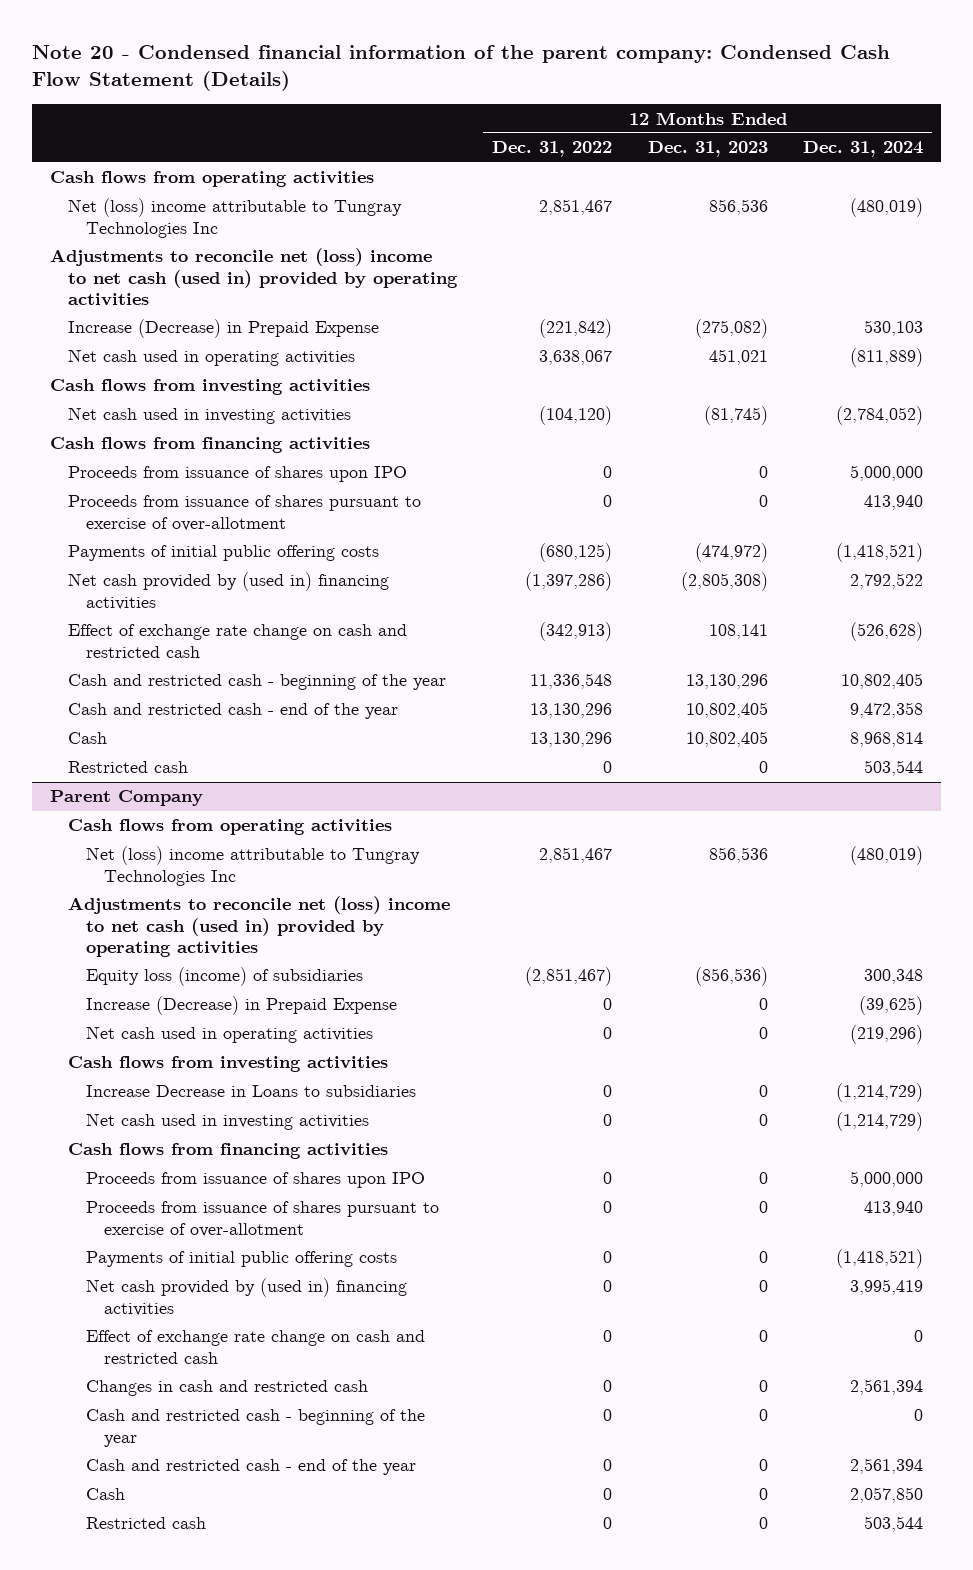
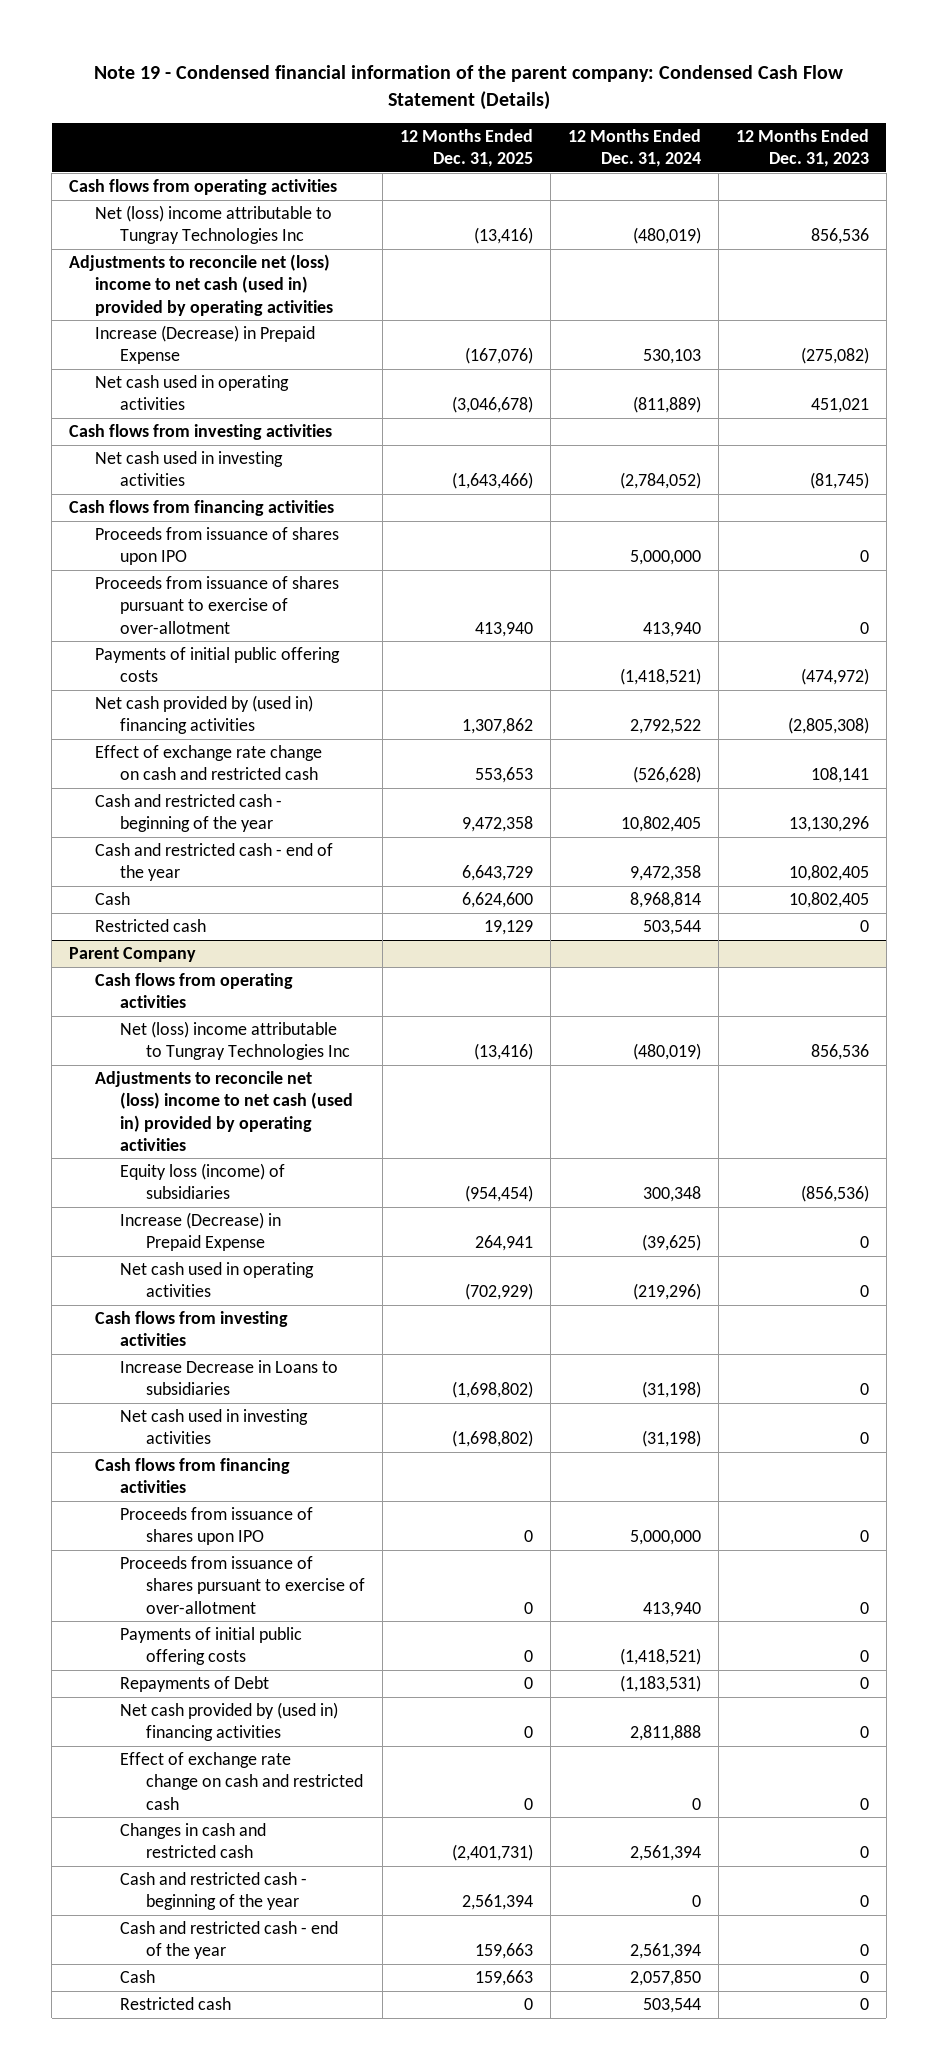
- Note 20 - Condensed financial information of the parent company: Condensed Cash Flow Statement (Details)
+ Note 19 - Condensed financial information of the parent company: Condensed Cash Flow Statement (Details)
- | 12 Months Ended Dec. 31, 2022 | 12 Months Ended Dec. 31, 2023 | 12 Months Ended Dec. 31, 2024
+ | 12 Months Ended Dec. 31, 2025 | 12 Months Ended Dec. 31, 2024 | 12 Months Ended Dec. 31, 2023
@ Parent Company
- Increase Decrease in Loans to subsidiaries | 0 | 0 | (1,214,729)
- Net cash used in investing activities | 0 | 0 | (1,214,729)
+ Increase Decrease in Loans to subsidiaries | (1,698,802) | (31,198) | 0
+ Net cash used in investing activities | (1,698,802) | (31,198) | 0
- Net cash provided by (used in) financing activities | 0 | 0 | 3,995,419
+ Repayments of Debt | 0 | (1,183,531) | 0
+ Net cash provided by (used in) financing activities | 0 | 2,811,888 | 0

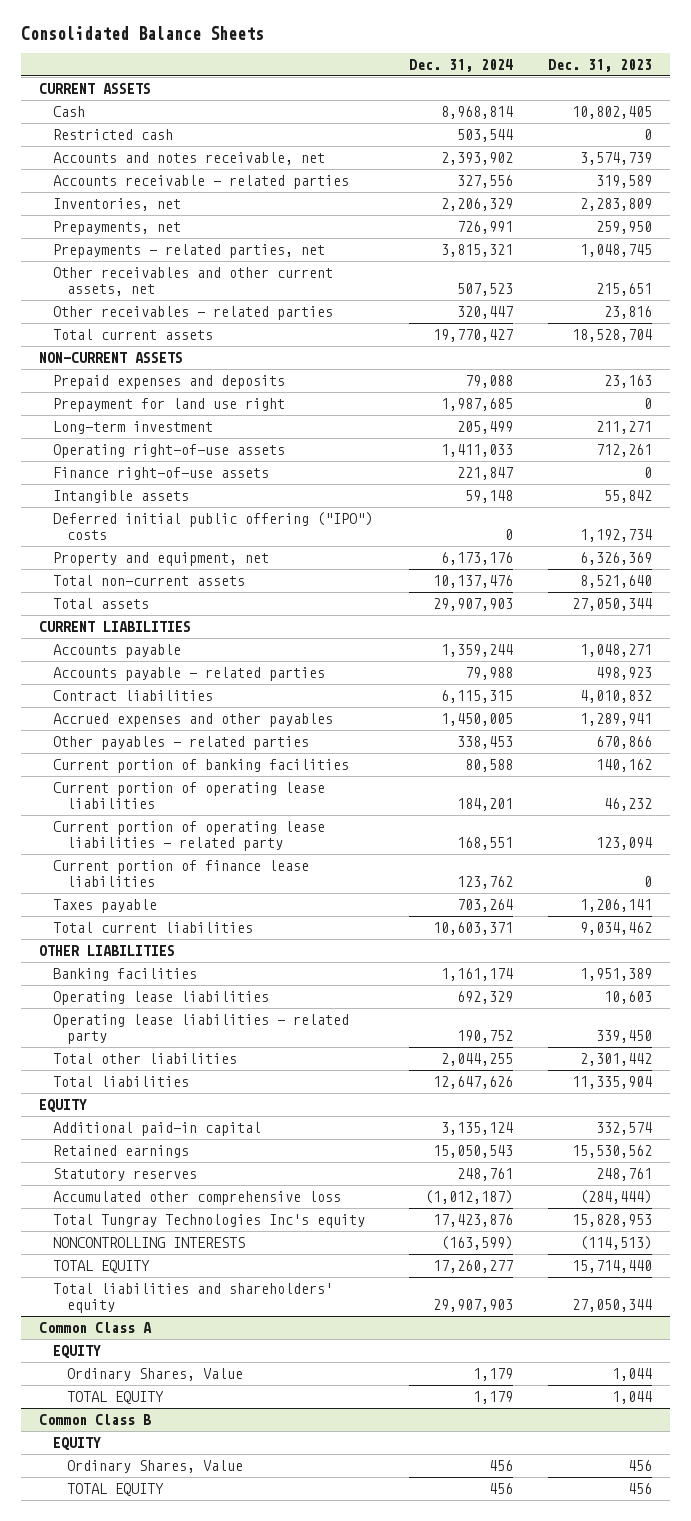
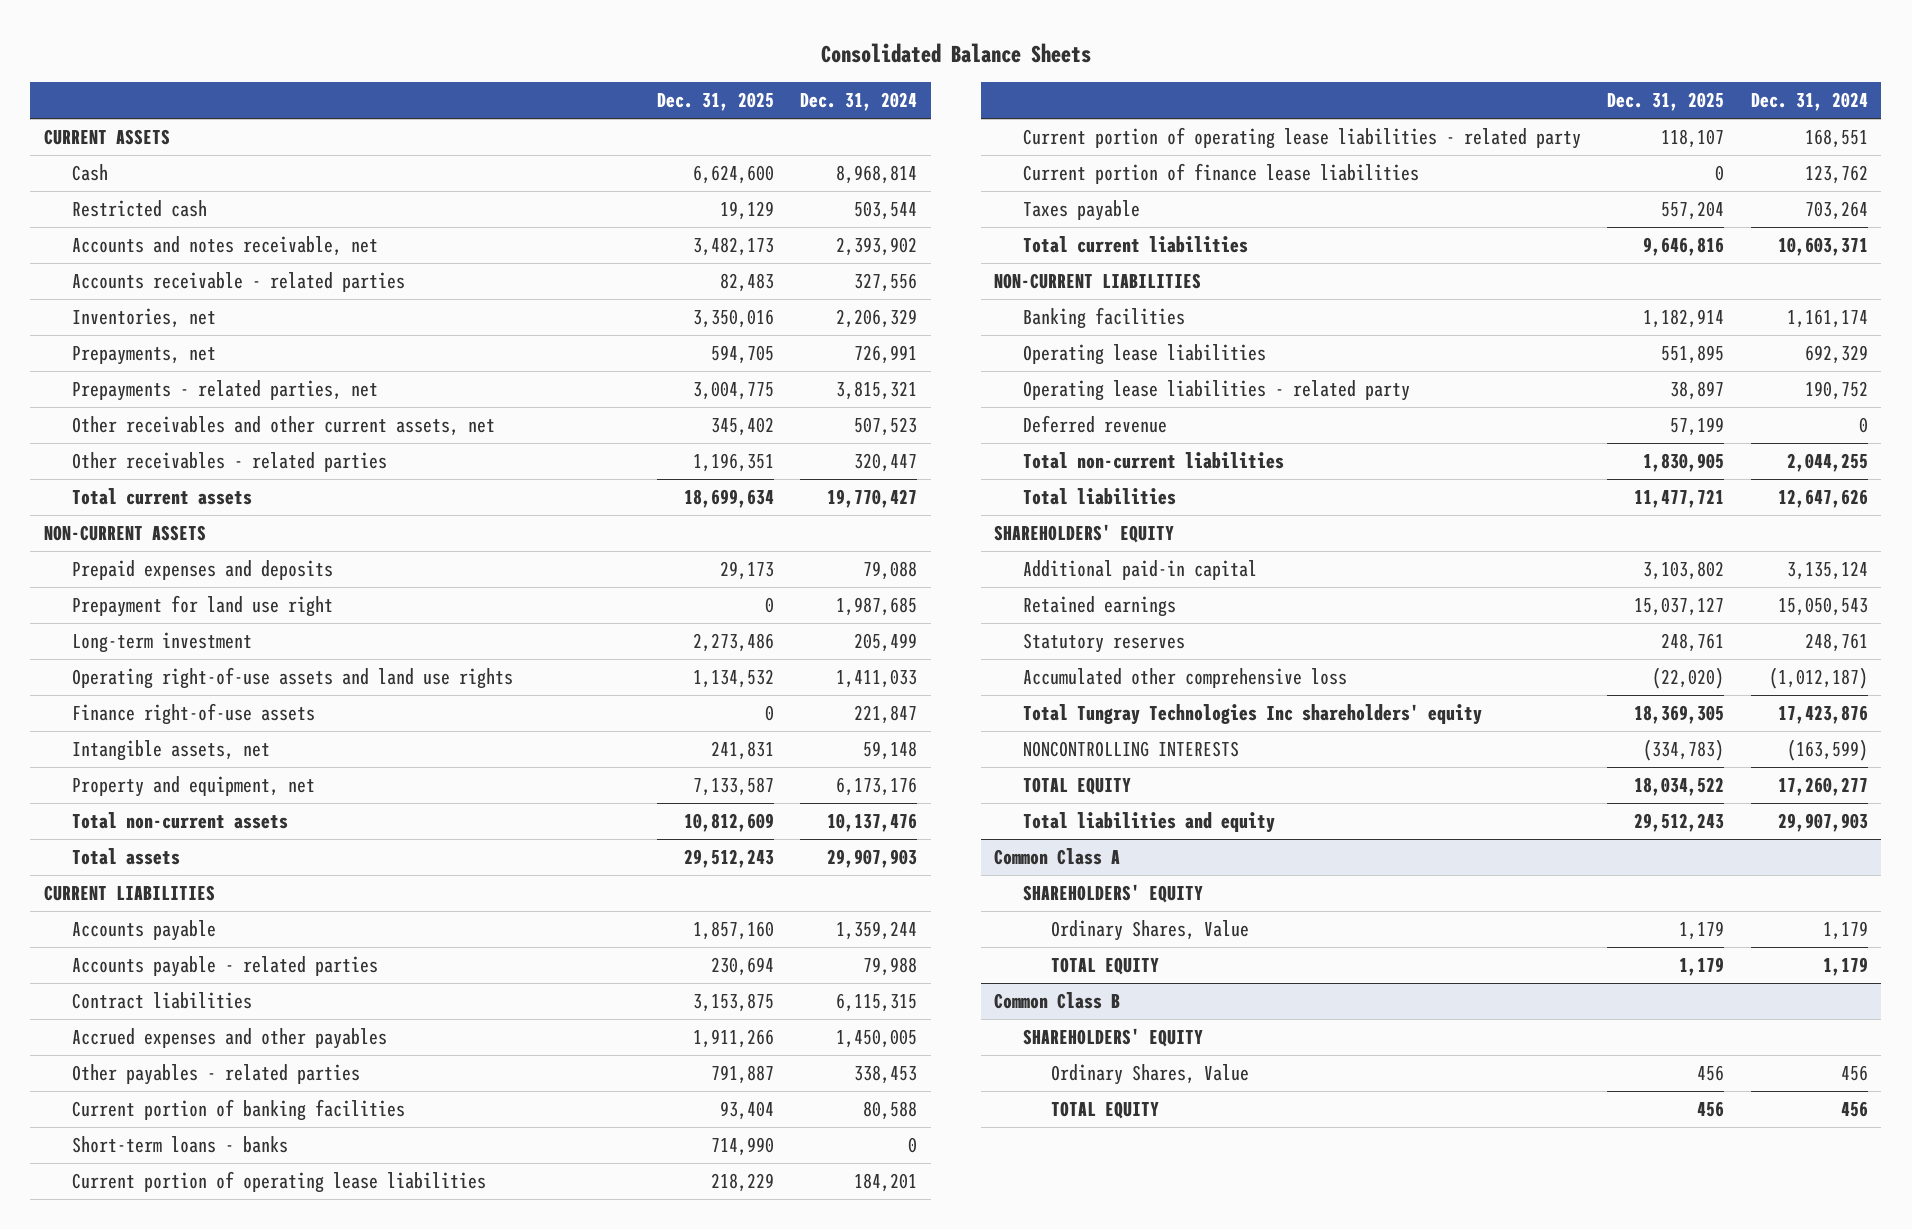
- | Dec. 31, 2024 | Dec. 31, 2023
+ | Dec. 31, 2025 | Dec. 31, 2024
- Operating right-of-use assets | 1,411,033 | 712,261
+ Operating right-of-use assets and land use rights | 1,134,532 | 1,411,033
- Intangible assets | 59,148 | 55,842
- Deferred initial public offering ("IPO") costs | 0 | 1,192,734
+ Intangible assets, net | 241,831 | 59,148
+ Short-term loans - banks | 714,990 | 0
- OTHER LIABILITIES
+ NON-CURRENT LIABILITIES
- Total other liabilities | 2,044,255 | 2,301,442
+ Deferred revenue | 57,199 | 0
+ Total non-current liabilities | 1,830,905 | 2,044,255
- EQUITY
+ SHAREHOLDERS' EQUITY
- Total Tungray Technologies Inc's equity | 17,423,876 | 15,828,953
+ Total Tungray Technologies Inc shareholders' equity | 18,369,305 | 17,423,876
- Total liabilities and shareholders' equity | 29,907,903 | 27,050,344
+ Total liabilities and equity | 29,512,243 | 29,907,903
@ Common Class A
- EQUITY
+ SHAREHOLDERS' EQUITY
@ Common Class B
- EQUITY
+ SHAREHOLDERS' EQUITY

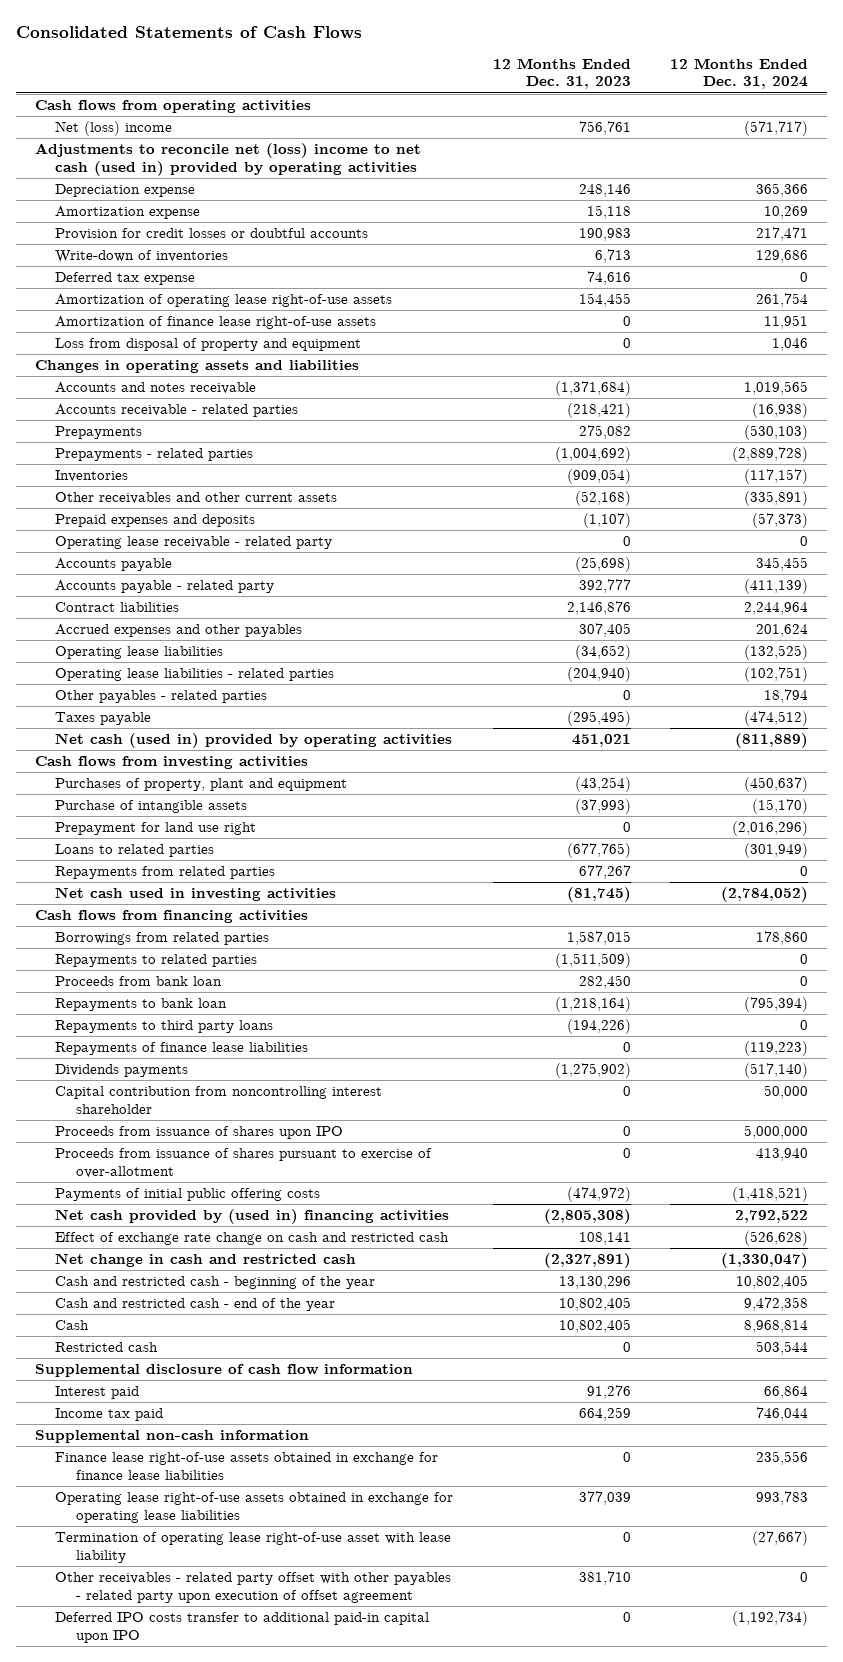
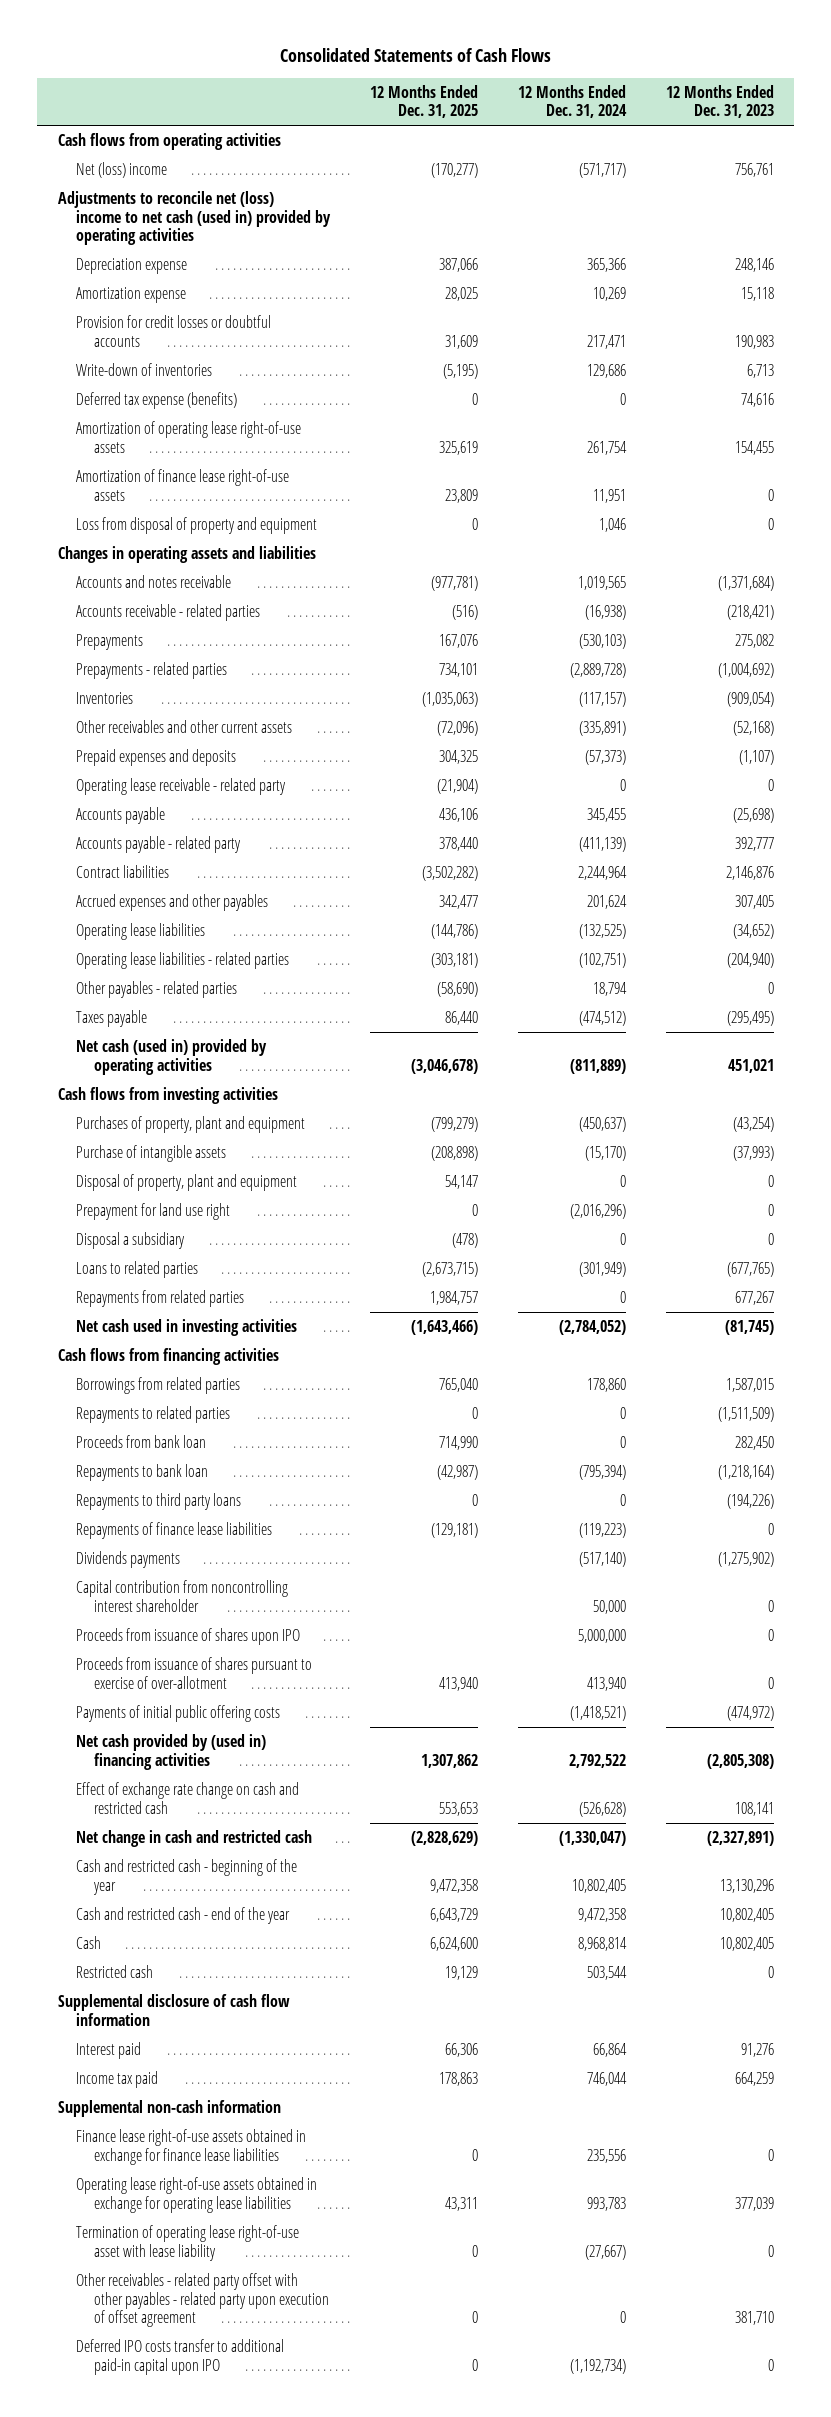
- | 12 Months Ended Dec. 31, 2023 | 12 Months Ended Dec. 31, 2024
+ | 12 Months Ended Dec. 31, 2025 | 12 Months Ended Dec. 31, 2024 | 12 Months Ended Dec. 31, 2023
- Deferred tax expense | 74,616 | 0
+ Deferred tax expense (benefits) | 0 | 0 | 74,616
+ Disposal of property, plant and equipment | 54,147 | 0 | 0
+ Disposal a subsidiary | (478) | 0 | 0

